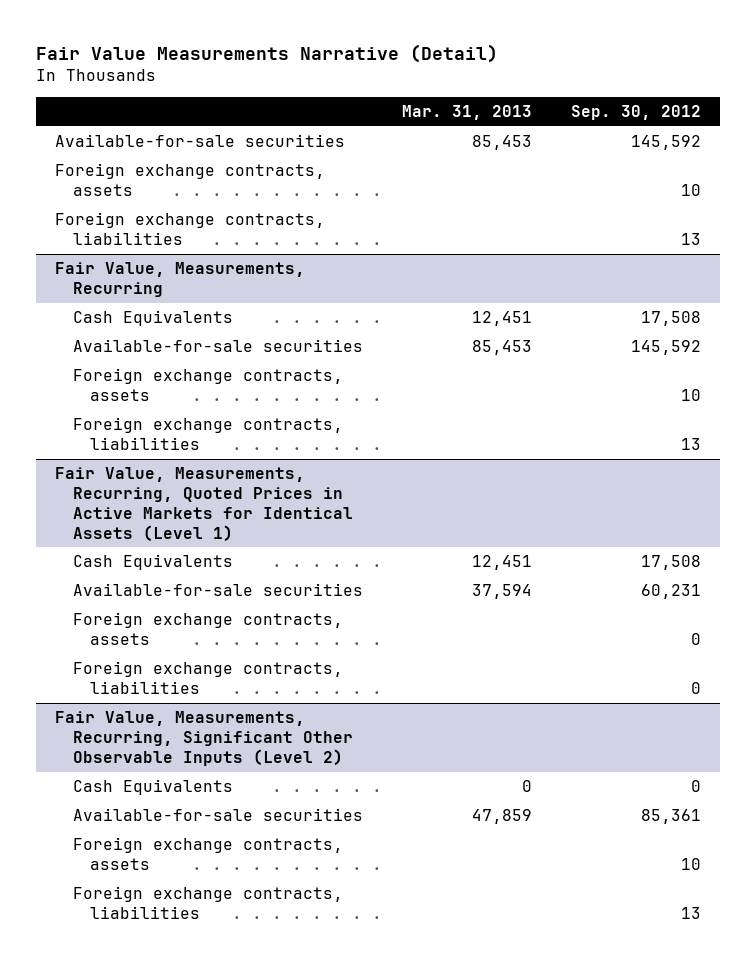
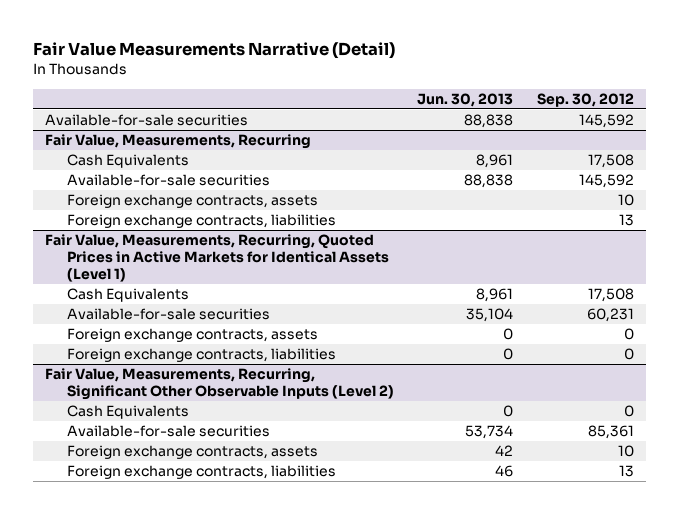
- | Mar. 31, 2013 | Sep. 30, 2012
+ | Jun. 30, 2013 | Sep. 30, 2012
- Foreign exchange contracts, assets | | 10
- Foreign exchange contracts, liabilities | | 13

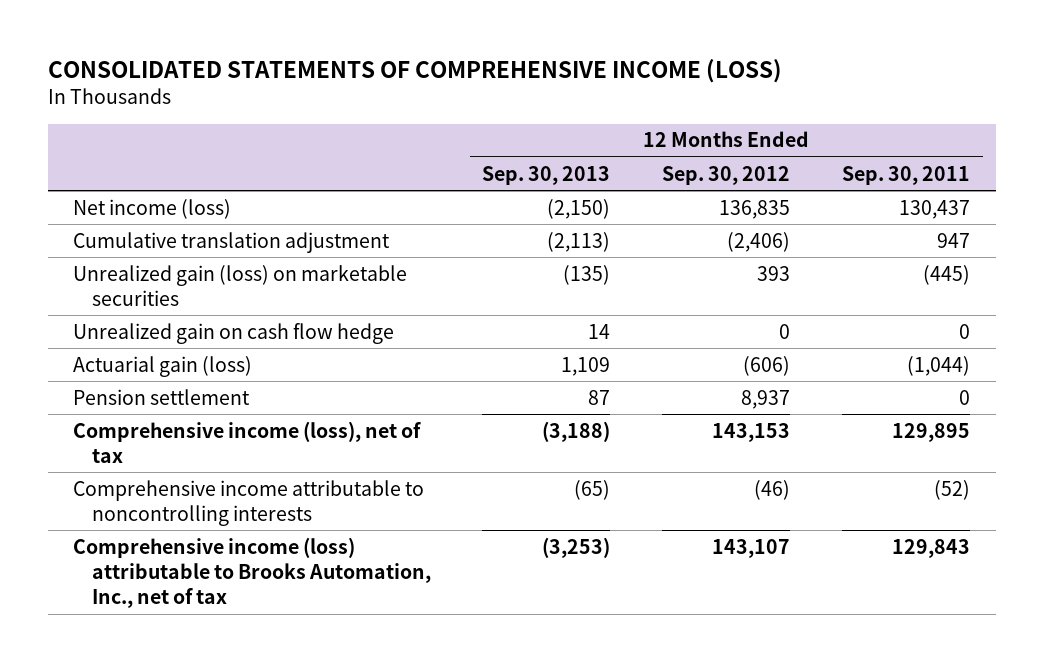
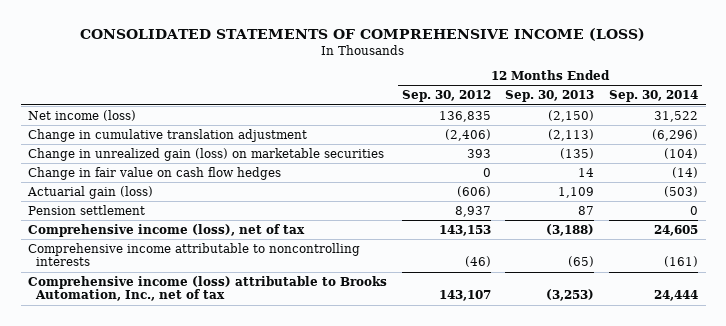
- | 12 Months Ended Sep. 30, 2013 | 12 Months Ended Sep. 30, 2012 | 12 Months Ended Sep. 30, 2011
+ | 12 Months Ended Sep. 30, 2012 | 12 Months Ended Sep. 30, 2013 | 12 Months Ended Sep. 30, 2014
- Cumulative translation adjustment | (2,113) | (2,406) | 947
- Unrealized gain (loss) on marketable securities | (135) | 393 | (445)
- Unrealized gain on cash flow hedge | 14 | 0 | 0
+ Change in cumulative translation adjustment | (2,406) | (2,113) | (6,296)
+ Change in unrealized gain (loss) on marketable securities | 393 | (135) | (104)
+ Change in fair value on cash flow hedges | 0 | 14 | (14)

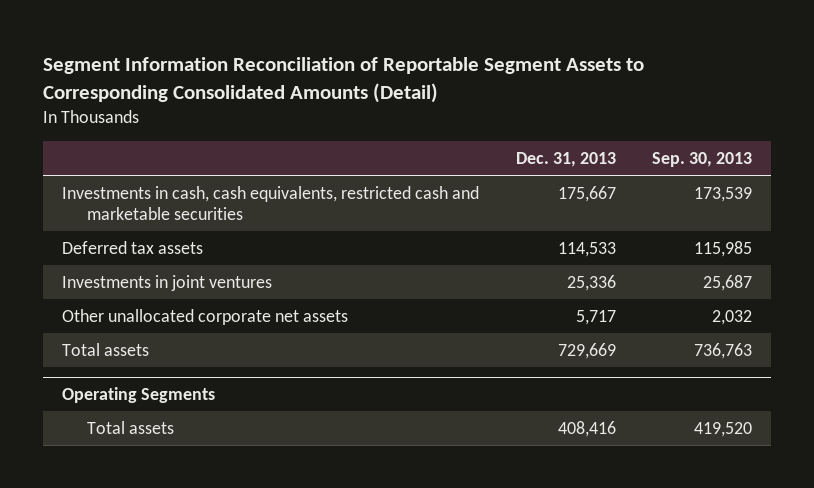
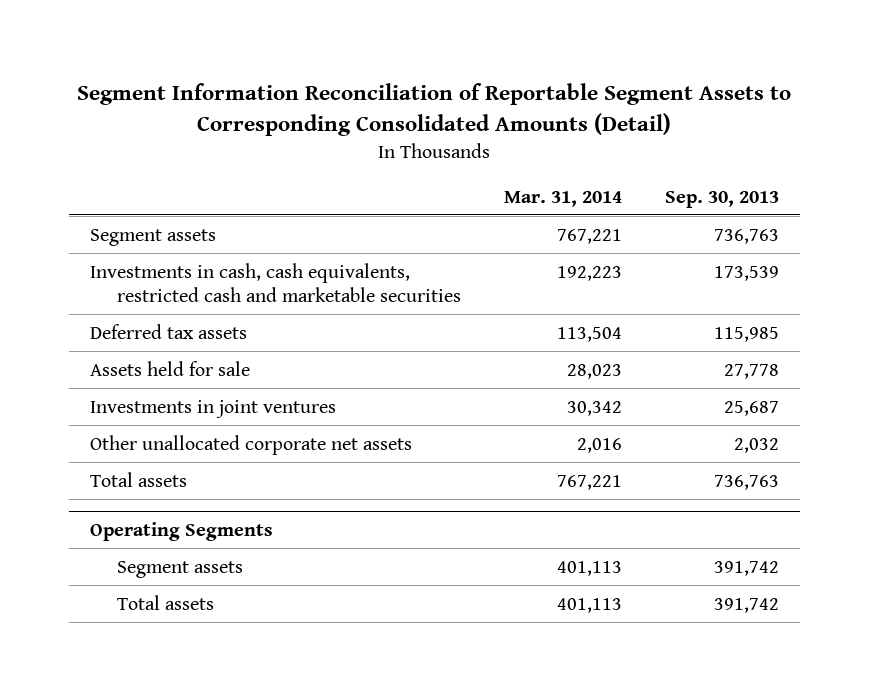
- | Dec. 31, 2013 | Sep. 30, 2013
+ | Mar. 31, 2014 | Sep. 30, 2013
+ Segment assets | 767,221 | 736,763
+ Assets held for sale | 28,023 | 27,778
@ Operating Segments
- Total assets | 408,416 | 419,520
+ Segment assets | 401,113 | 391,742
+ Total assets | 401,113 | 391,742

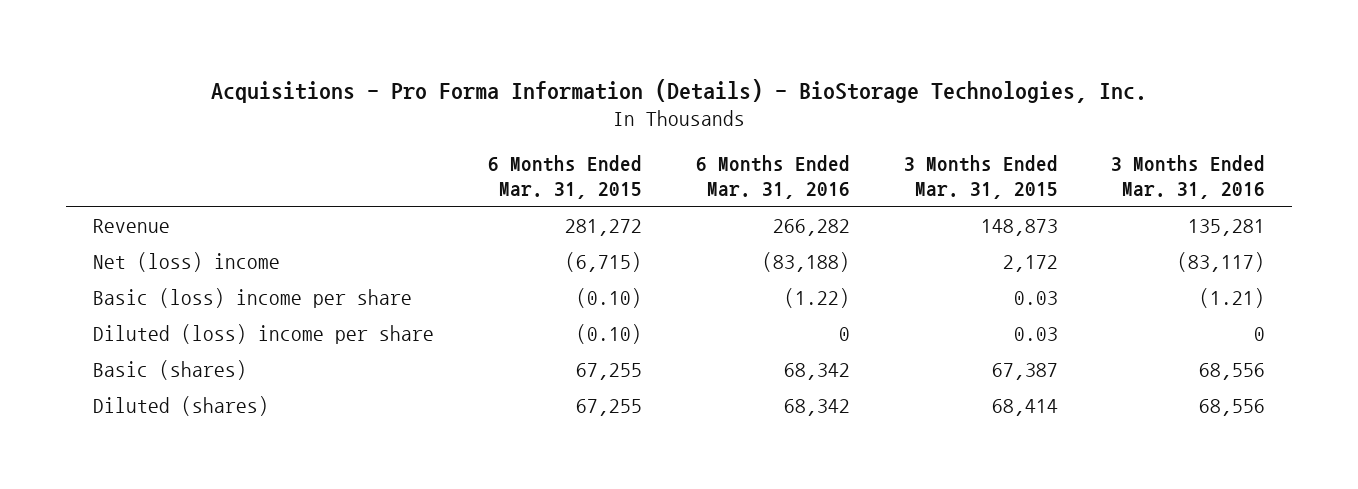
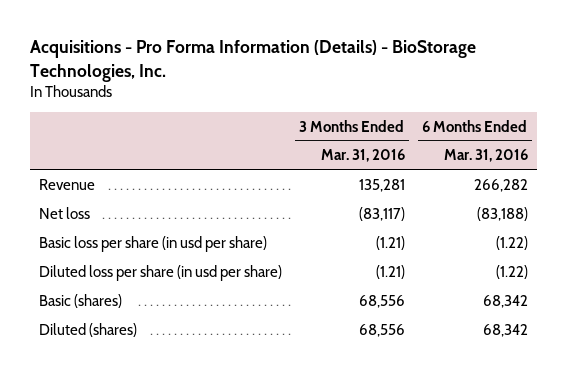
- | 6 Months Ended Mar. 31, 2015 | 6 Months Ended Mar. 31, 2016 | 3 Months Ended Mar. 31, 2015 | 3 Months Ended Mar. 31, 2016
+ | 3 Months Ended Mar. 31, 2016 | 6 Months Ended Mar. 31, 2016
- Net (loss) income | (6,715) | (83,188) | 2,172 | (83,117)
- Basic (loss) income per share | (0.10) | (1.22) | 0.03 | (1.21)
- Diluted (loss) income per share | (0.10) | 0 | 0.03 | 0
+ Net loss | (83,117) | (83,188)
+ Basic loss per share (in usd per share) | (1.21) | (1.22)
+ Diluted loss per share (in usd per share) | (1.21) | (1.22)

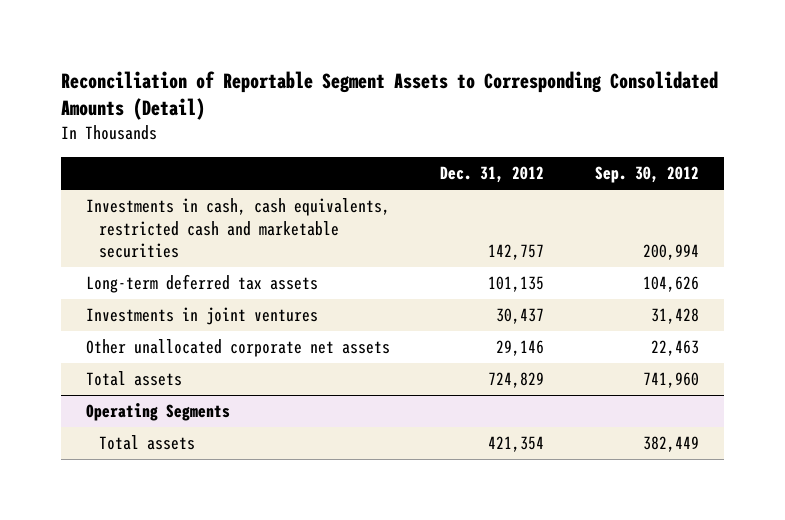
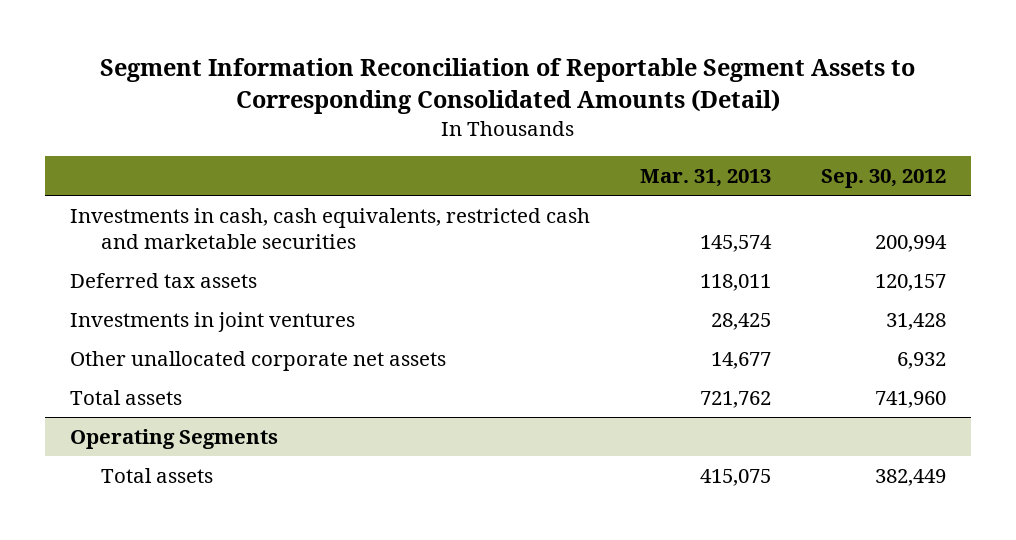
- Reconciliation of Reportable Segment Assets to Corresponding Consolidated Amounts (Detail)
+ Segment Information Reconciliation of Reportable Segment Assets to Corresponding Consolidated Amounts (Detail)
- | Dec. 31, 2012 | Sep. 30, 2012
+ | Mar. 31, 2013 | Sep. 30, 2012
- Long-term deferred tax assets | 101,135 | 104,626
+ Deferred tax assets | 118,011 | 120,157
- Other unallocated corporate net assets | 29,146 | 22,463
+ Other unallocated corporate net assets | 14,677 | 6,932

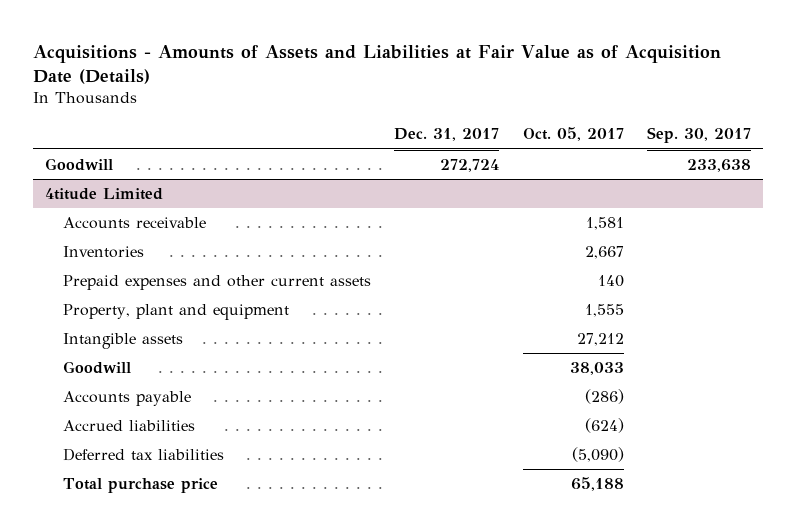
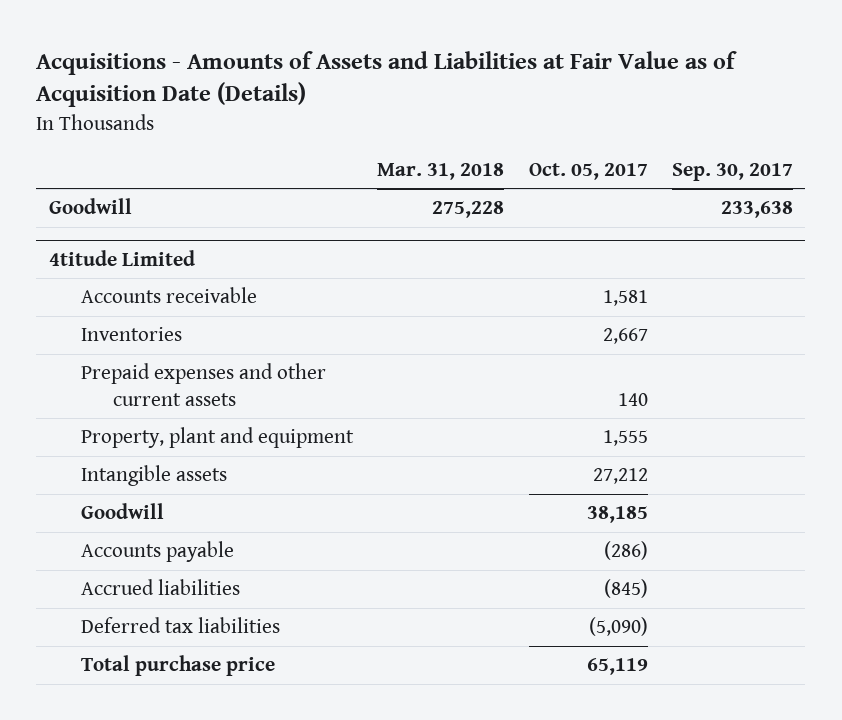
- | Dec. 31, 2017 | Oct. 05, 2017 | Sep. 30, 2017
+ | Mar. 31, 2018 | Oct. 05, 2017 | Sep. 30, 2017
@ 4titude Limited
- Goodwill | | 38,033 |
+ Goodwill | | 38,185 |
- Accrued liabilities | | (624) |
+ Accrued liabilities | | (845) |
- Total purchase price | | 65,188 |
+ Total purchase price | | 65,119 |

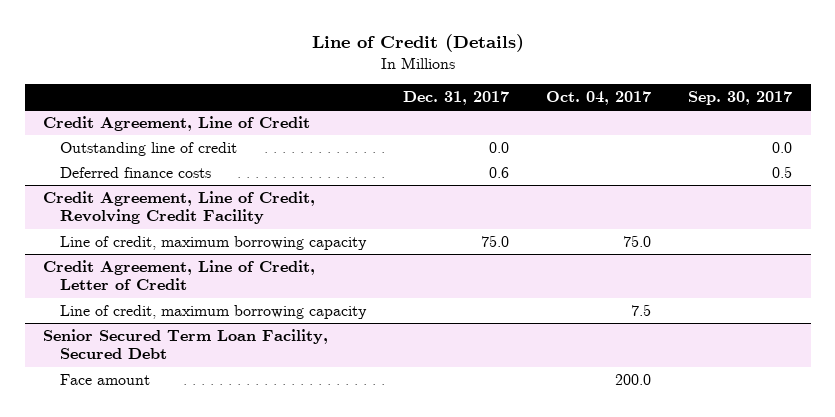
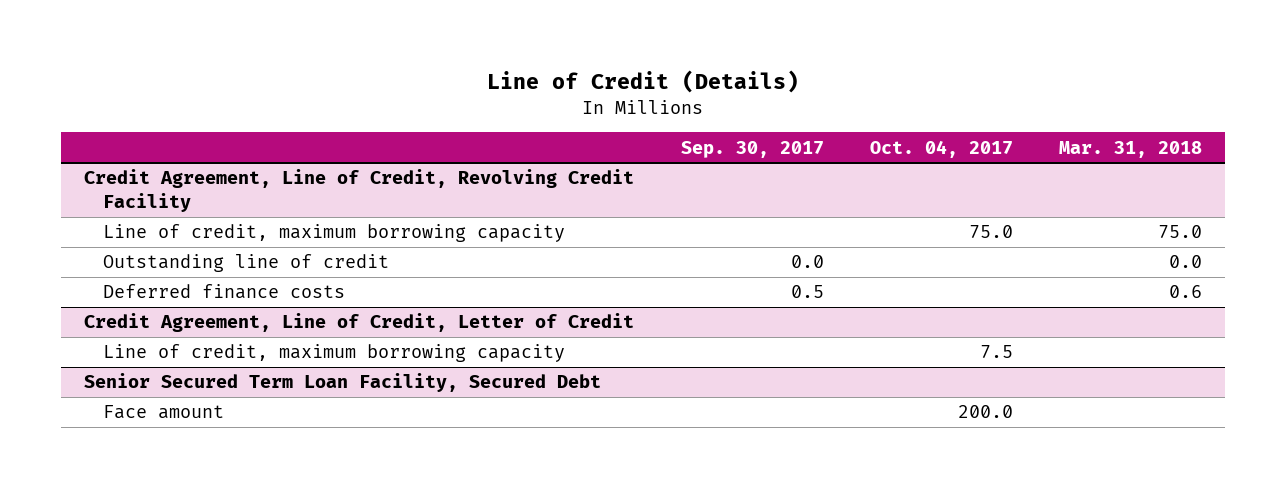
- | Dec. 31, 2017 | Oct. 04, 2017 | Sep. 30, 2017
+ | Sep. 30, 2017 | Oct. 04, 2017 | Mar. 31, 2018
- Credit Agreement, Line of Credit
- Outstanding line of credit | 0.0 | | 0.0
- Deferred finance costs | 0.6 | | 0.5
@ Credit Agreement, Line of Credit, Revolving Credit Facility
+ Outstanding line of credit | 0.0 | | 0.0
+ Deferred finance costs | 0.5 | | 0.6

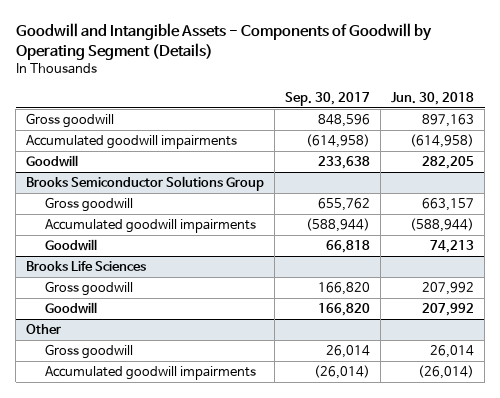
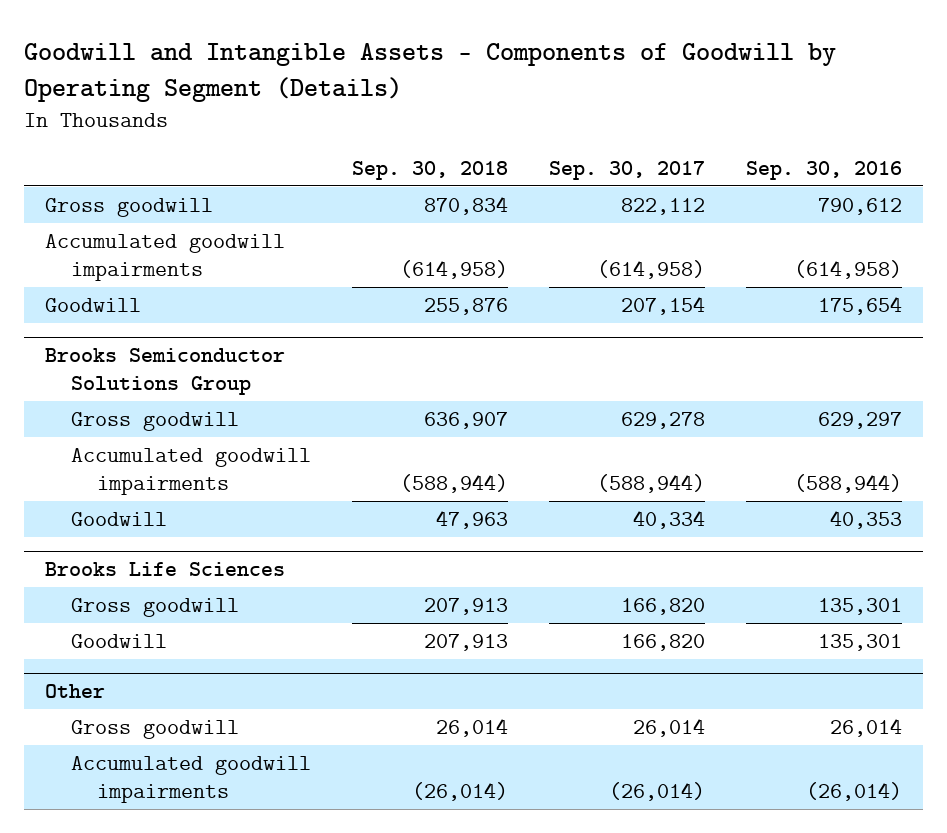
- | Sep. 30, 2017 | Jun. 30, 2018
+ | Sep. 30, 2018 | Sep. 30, 2017 | Sep. 30, 2016
- Gross goodwill | 848,596 | 897,163
+ Gross goodwill | 870,834 | 822,112 | 790,612
- Goodwill | 233,638 | 282,205
+ Goodwill | 255,876 | 207,154 | 175,654
@ Brooks Semiconductor Solutions Group
- Gross goodwill | 655,762 | 663,157
+ Gross goodwill | 636,907 | 629,278 | 629,297
- Goodwill | 66,818 | 74,213
+ Goodwill | 47,963 | 40,334 | 40,353

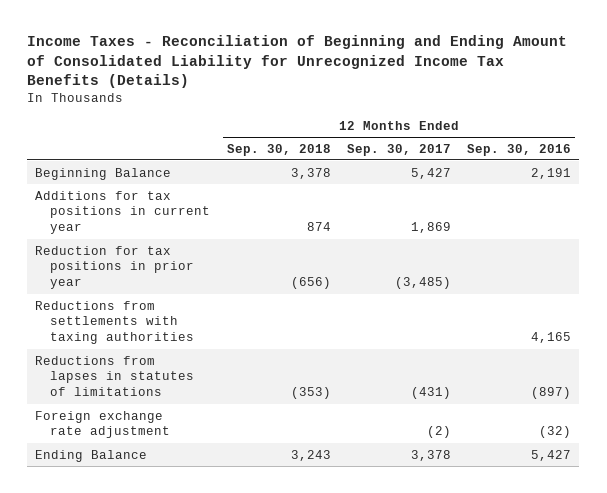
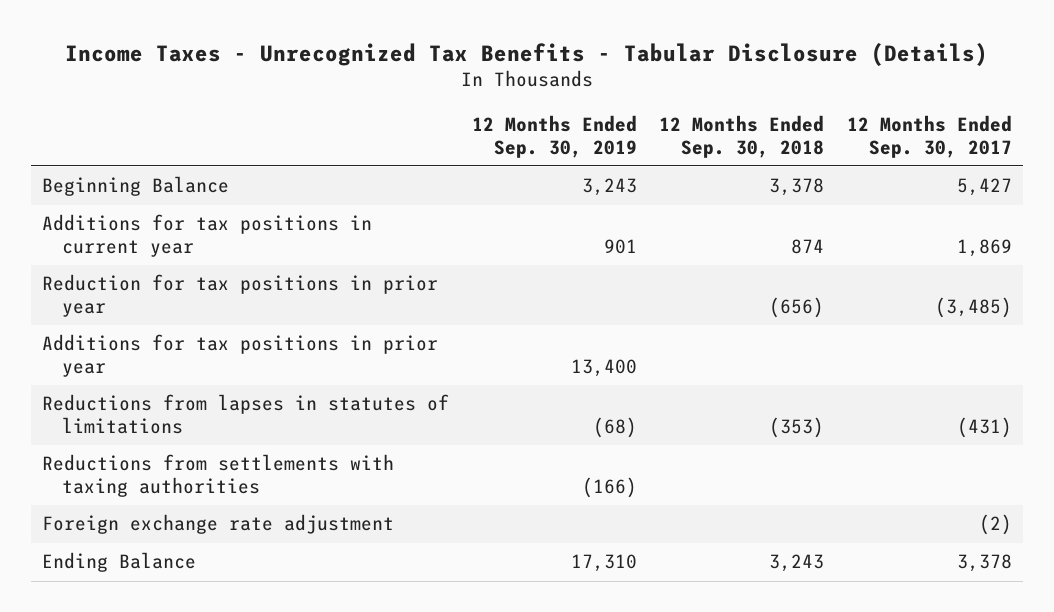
- Income Taxes - Reconciliation of Beginning and Ending Amount of Consolidated Liability for Unrecognized Income Tax Benefits (Details)
+ Income Taxes - Unrecognized Tax Benefits - Tabular Disclosure (Details)
- | 12 Months Ended Sep. 30, 2018 | 12 Months Ended Sep. 30, 2017 | 12 Months Ended Sep. 30, 2016
+ | 12 Months Ended Sep. 30, 2019 | 12 Months Ended Sep. 30, 2018 | 12 Months Ended Sep. 30, 2017
+ Additions for tax positions in prior year | 13,400 | |
moved down: Reductions from settlements with taxing authorities | (166) | |

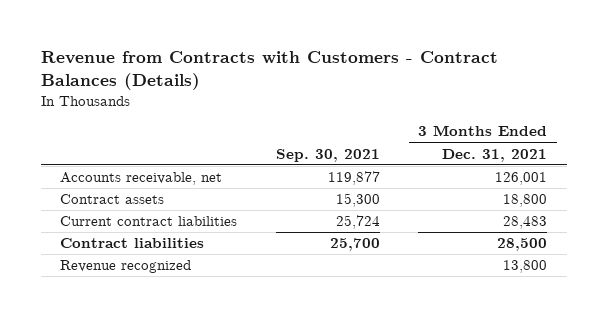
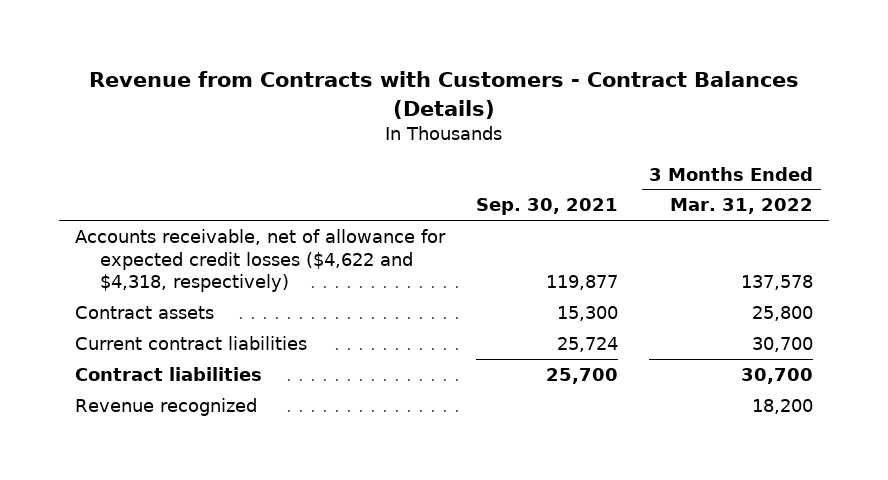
- | Sep. 30, 2021 | 3 Months Ended Dec. 31, 2021
+ | Sep. 30, 2021 | 3 Months Ended Mar. 31, 2022
- Accounts receivable, net | 119,877 | 126,001
+ Accounts receivable, net of allowance for expected credit losses ($4,622 and $4,318, respectively) | 119,877 | 137,578

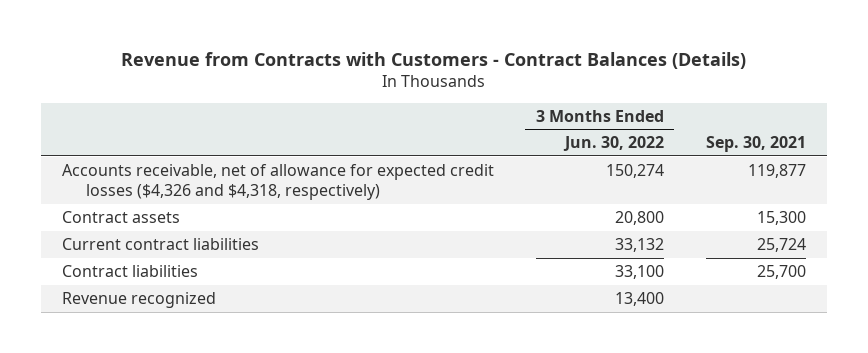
- | Sep. 30, 2021 | 3 Months Ended Mar. 31, 2022
+ | 3 Months Ended Jun. 30, 2022 | Sep. 30, 2021
- Accounts receivable, net of allowance for expected credit losses ($4,622 and $4,318, respectively) | 119,877 | 137,578
+ Accounts receivable, net of allowance for expected credit losses ($4,326 and $4,318, respectively) | 150,274 | 119,877

